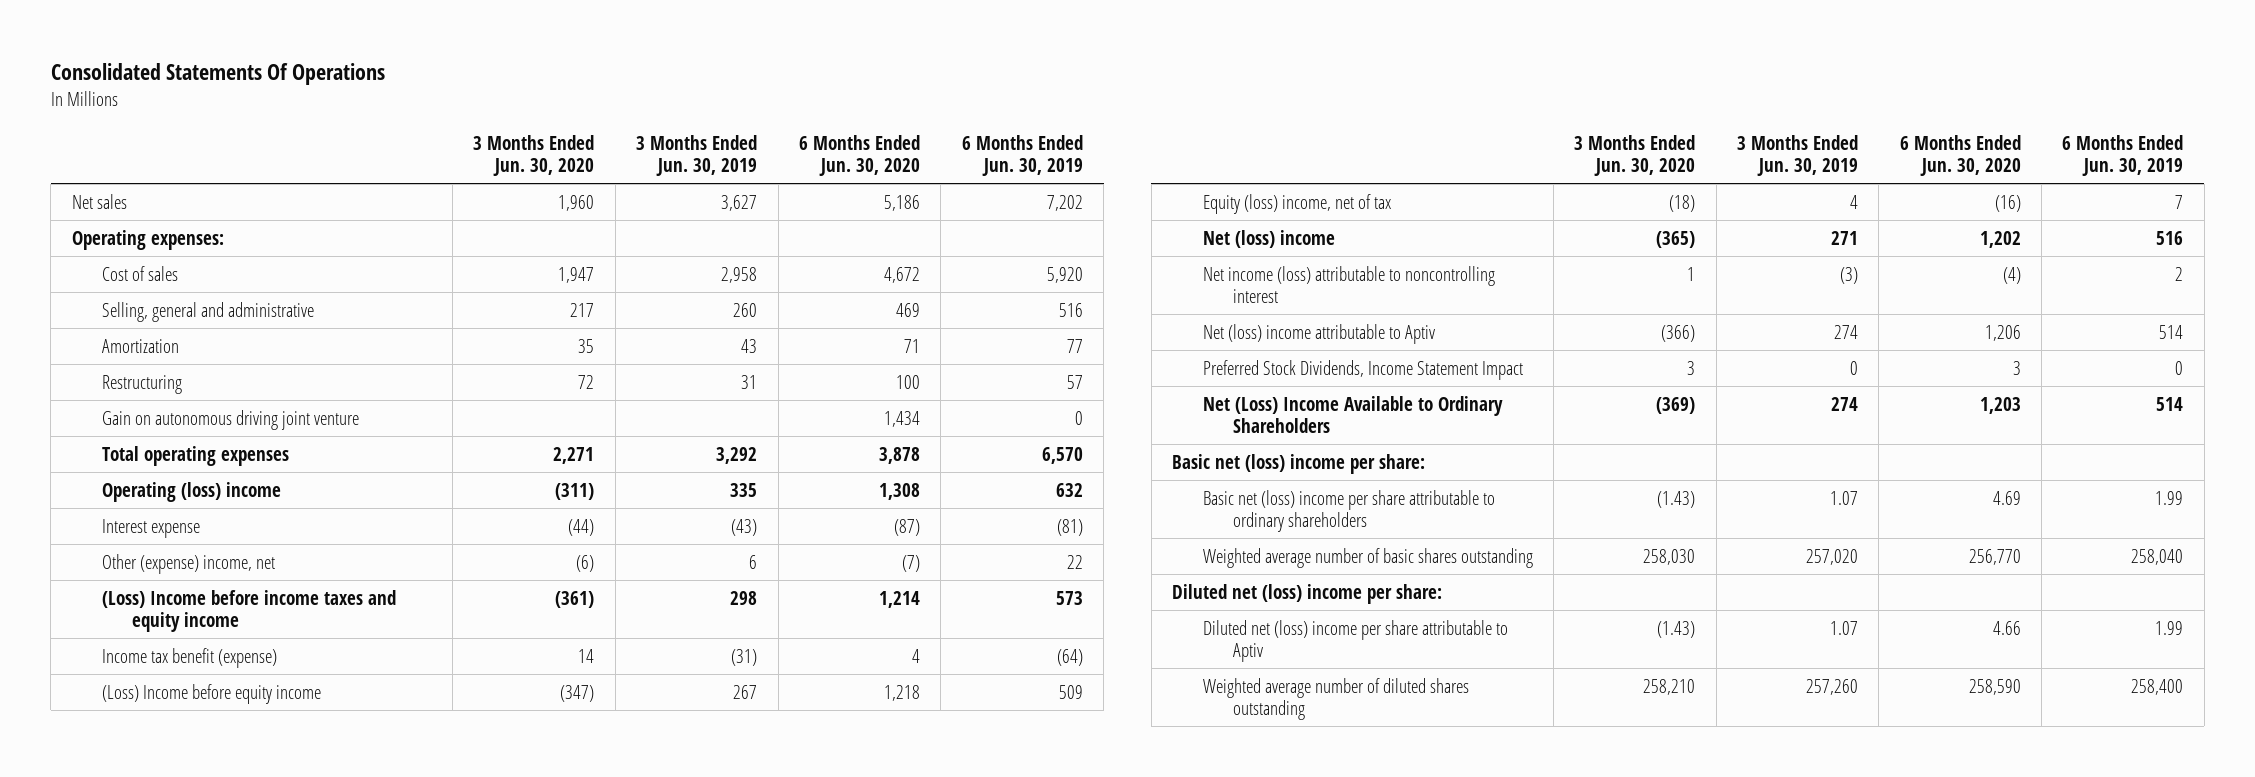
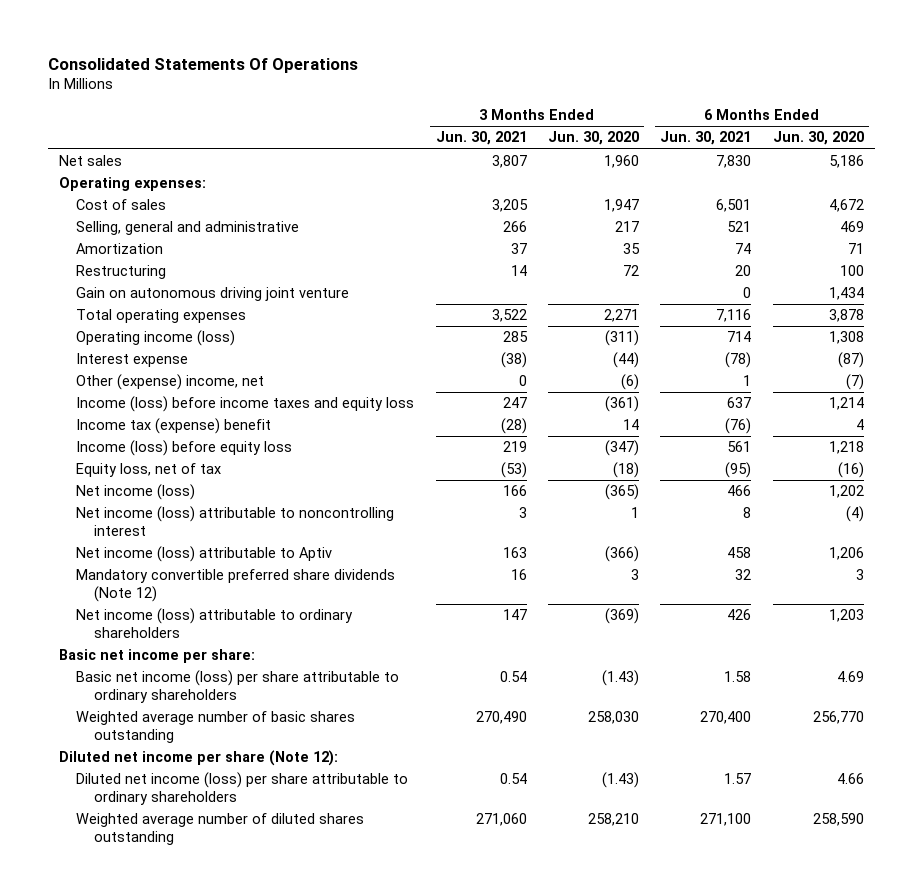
- | 3 Months Ended Jun. 30, 2020 | 3 Months Ended Jun. 30, 2019 | 6 Months Ended Jun. 30, 2020 | 6 Months Ended Jun. 30, 2019
+ | 3 Months Ended Jun. 30, 2021 | 3 Months Ended Jun. 30, 2020 | 6 Months Ended Jun. 30, 2021 | 6 Months Ended Jun. 30, 2020
- Operating (loss) income | (311) | 335 | 1,308 | 632
+ Operating income (loss) | 285 | (311) | 714 | 1,308
- (Loss) Income before income taxes and equity income | (361) | 298 | 1,214 | 573
- Income tax benefit (expense) | 14 | (31) | 4 | (64)
- (Loss) Income before equity income | (347) | 267 | 1,218 | 509
- Equity (loss) income, net of tax | (18) | 4 | (16) | 7
- Net (loss) income | (365) | 271 | 1,202 | 516
+ Income (loss) before income taxes and equity loss | 247 | (361) | 637 | 1,214
+ Income tax (expense) benefit | (28) | 14 | (76) | 4
+ Income (loss) before equity loss | 219 | (347) | 561 | 1,218
+ Equity loss, net of tax | (53) | (18) | (95) | (16)
+ Net income (loss) | 166 | (365) | 466 | 1,202
- Net (loss) income attributable to Aptiv | (366) | 274 | 1,206 | 514
- Preferred Stock Dividends, Income Statement Impact | 3 | 0 | 3 | 0
- Net (Loss) Income Available to Ordinary Shareholders | (369) | 274 | 1,203 | 514
- Basic net (loss) income per share:
- Basic net (loss) income per share attributable to ordinary shareholders | (1.43) | 1.07 | 4.69 | 1.99
+ Net income (loss) attributable to Aptiv | 163 | (366) | 458 | 1,206
+ Mandatory convertible preferred share dividends (Note 12) | 16 | 3 | 32 | 3
+ Net income (loss) attributable to ordinary shareholders | 147 | (369) | 426 | 1,203
+ Basic net income per share:
+ Basic net income (loss) per share attributable to ordinary shareholders | 0.54 | (1.43) | 1.58 | 4.69
- Diluted net (loss) income per share:
- Diluted net (loss) income per share attributable to Aptiv | (1.43) | 1.07 | 4.66 | 1.99
+ Diluted net income per share (Note 12):
+ Diluted net income (loss) per share attributable to ordinary shareholders | 0.54 | (1.43) | 1.57 | 4.66

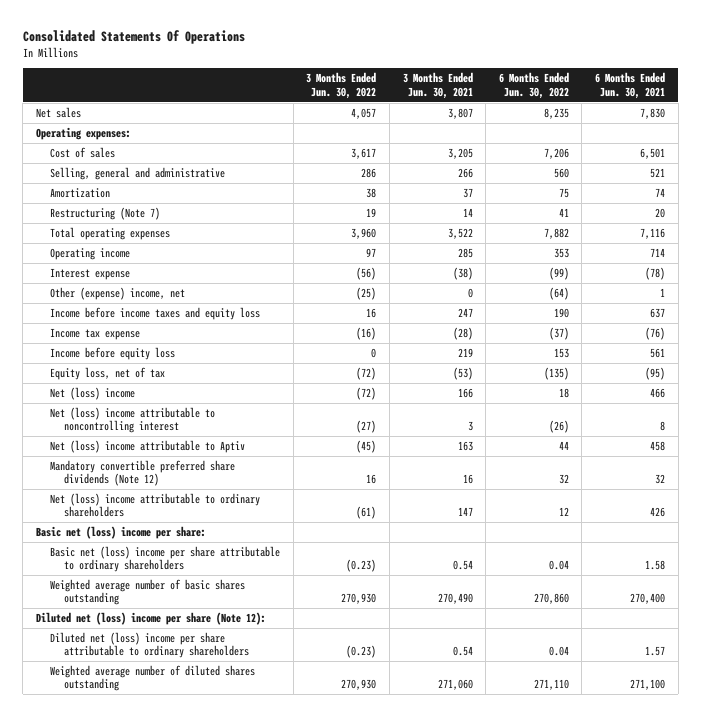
- | 3 Months Ended Jun. 30, 2021 | 3 Months Ended Jun. 30, 2020 | 6 Months Ended Jun. 30, 2021 | 6 Months Ended Jun. 30, 2020
+ | 3 Months Ended Jun. 30, 2022 | 3 Months Ended Jun. 30, 2021 | 6 Months Ended Jun. 30, 2022 | 6 Months Ended Jun. 30, 2021
- Restructuring | 14 | 72 | 20 | 100
- Gain on autonomous driving joint venture | | | 0 | 1,434
+ Restructuring (Note 7) | 19 | 14 | 41 | 20
- Operating income (loss) | 285 | (311) | 714 | 1,308
+ Operating income | 97 | 285 | 353 | 714
- Income (loss) before income taxes and equity loss | 247 | (361) | 637 | 1,214
- Income tax (expense) benefit | (28) | 14 | (76) | 4
- Income (loss) before equity loss | 219 | (347) | 561 | 1,218
+ Income before income taxes and equity loss | 16 | 247 | 190 | 637
+ Income tax expense | (16) | (28) | (37) | (76)
+ Income before equity loss | 0 | 219 | 153 | 561
- Net income (loss) | 166 | (365) | 466 | 1,202
- Net income (loss) attributable to noncontrolling interest | 3 | 1 | 8 | (4)
- Net income (loss) attributable to Aptiv | 163 | (366) | 458 | 1,206
+ Net (loss) income | (72) | 166 | 18 | 466
+ Net (loss) income attributable to noncontrolling interest | (27) | 3 | (26) | 8
+ Net (loss) income attributable to Aptiv | (45) | 163 | 44 | 458
- Net income (loss) attributable to ordinary shareholders | 147 | (369) | 426 | 1,203
- Basic net income per share:
- Basic net income (loss) per share attributable to ordinary shareholders | 0.54 | (1.43) | 1.58 | 4.69
+ Net (loss) income attributable to ordinary shareholders | (61) | 147 | 12 | 426
+ Basic net (loss) income per share:
+ Basic net (loss) income per share attributable to ordinary shareholders | (0.23) | 0.54 | 0.04 | 1.58
- Diluted net income per share (Note 12):
- Diluted net income (loss) per share attributable to ordinary shareholders | 0.54 | (1.43) | 1.57 | 4.66
+ Diluted net (loss) income per share (Note 12):
+ Diluted net (loss) income per share attributable to ordinary shareholders | (0.23) | 0.54 | 0.04 | 1.57

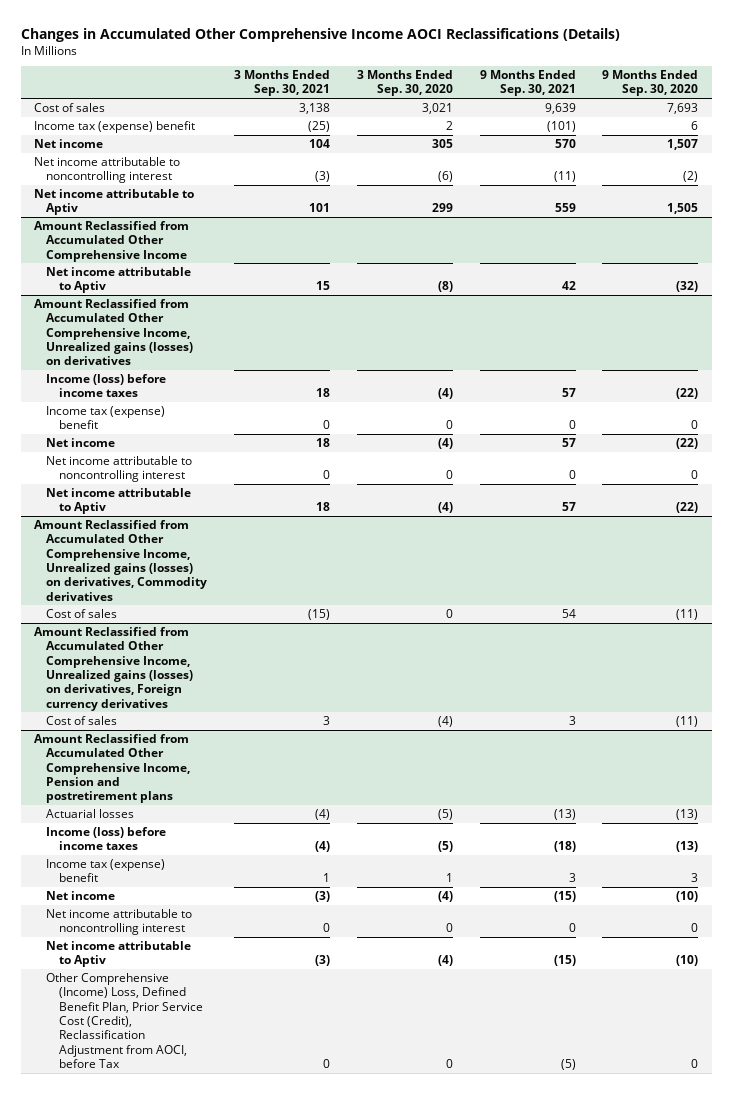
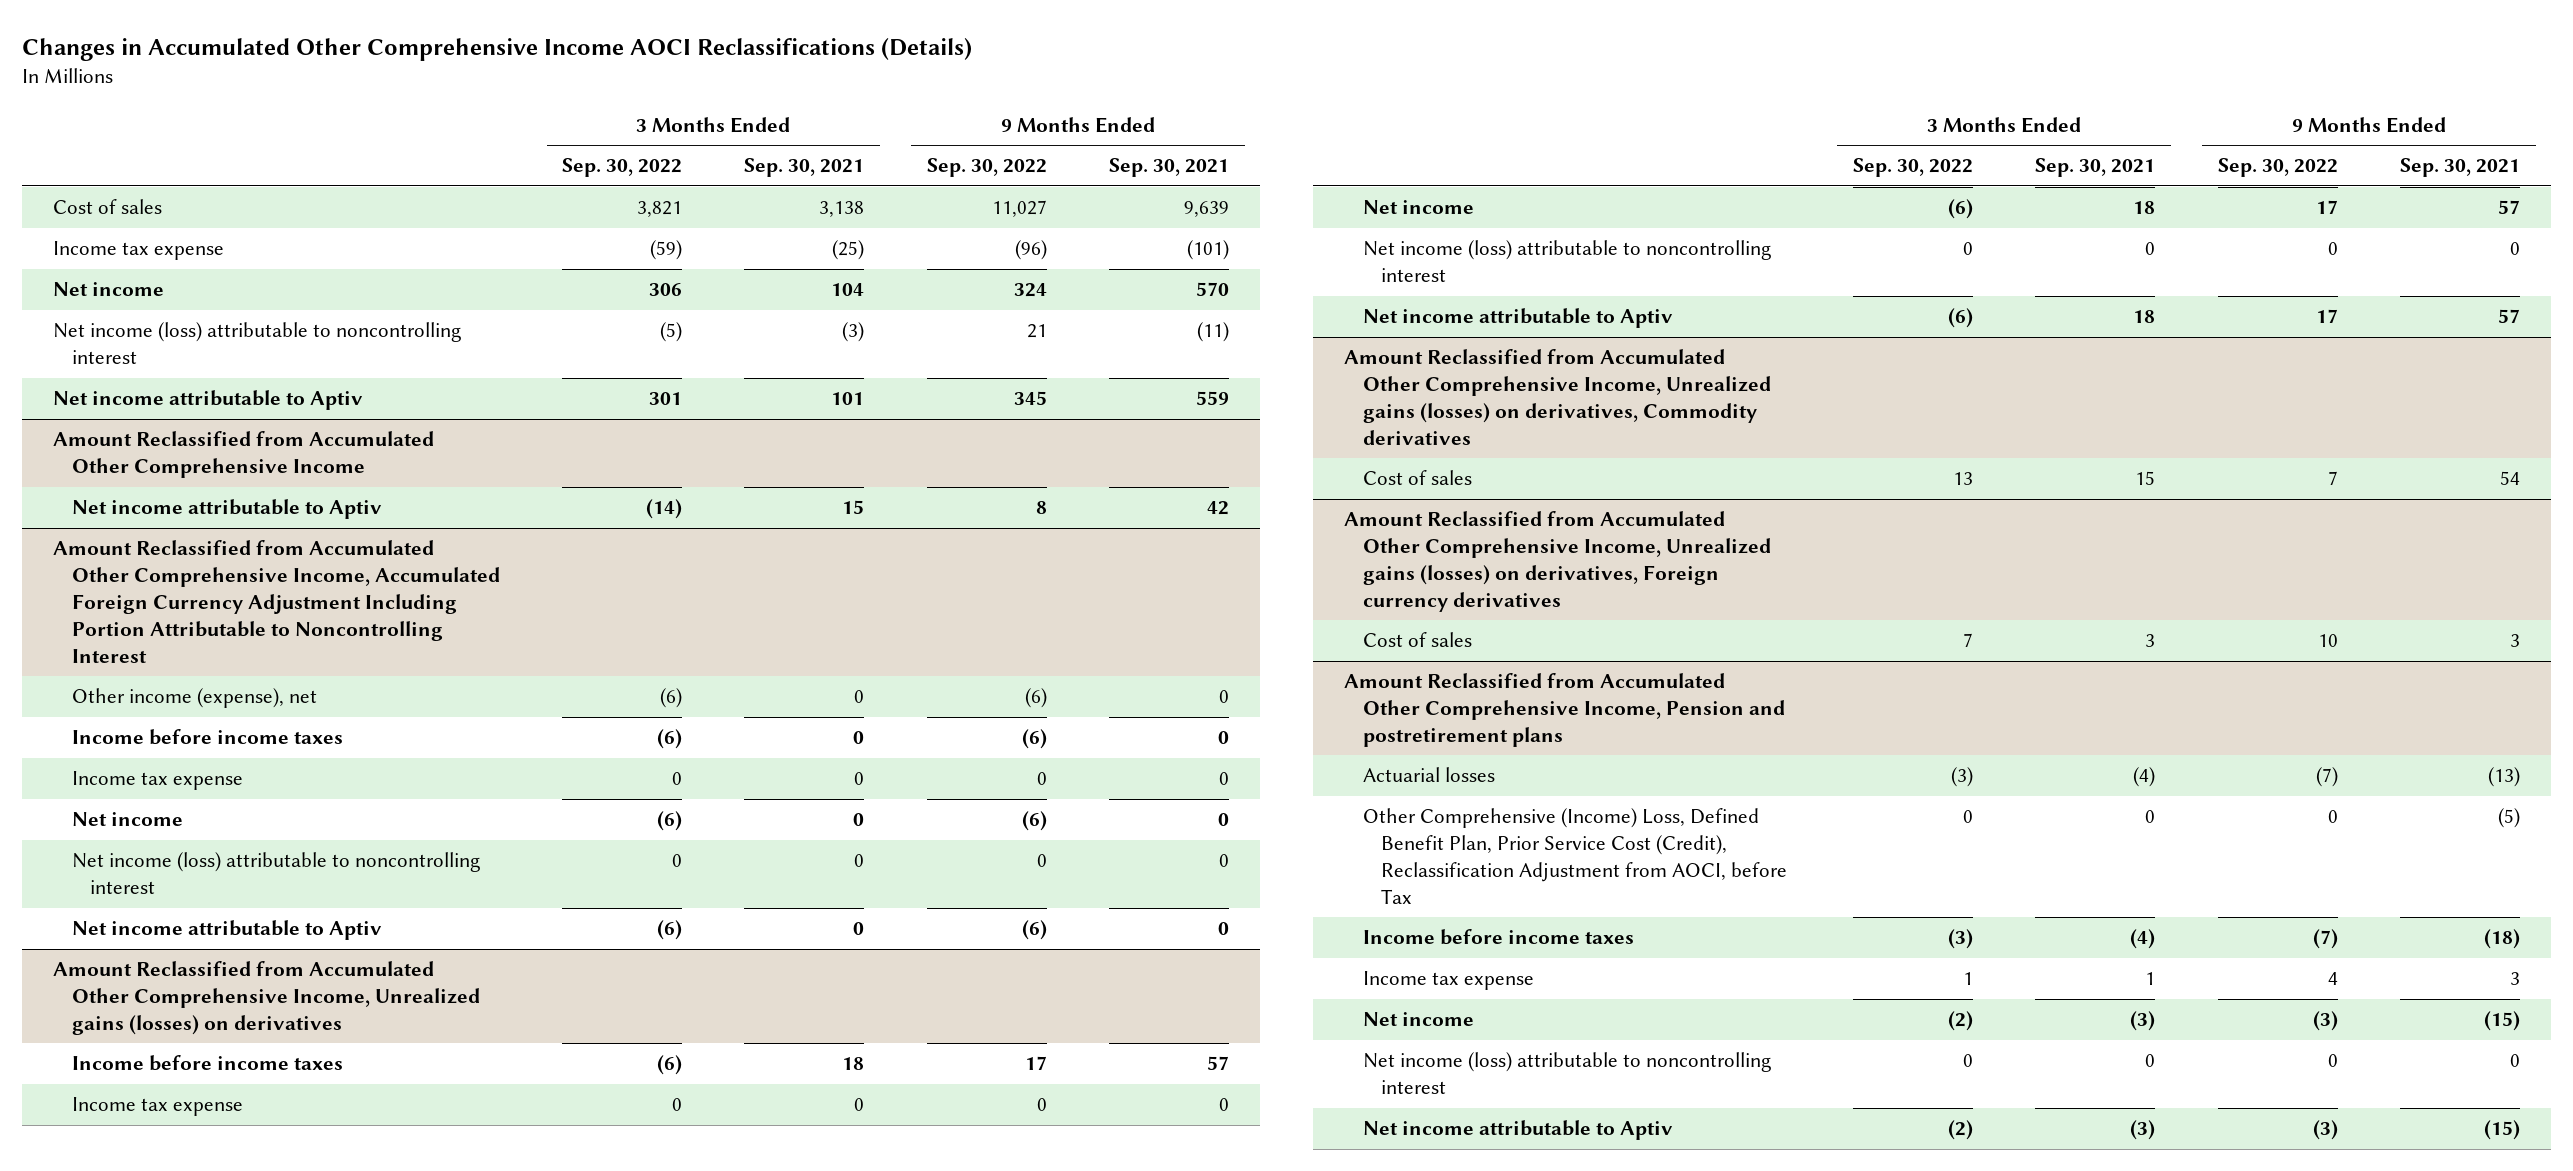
- | 3 Months Ended Sep. 30, 2021 | 3 Months Ended Sep. 30, 2020 | 9 Months Ended Sep. 30, 2021 | 9 Months Ended Sep. 30, 2020
+ | 3 Months Ended Sep. 30, 2022 | 3 Months Ended Sep. 30, 2021 | 9 Months Ended Sep. 30, 2022 | 9 Months Ended Sep. 30, 2021
- Income tax (expense) benefit | (25) | 2 | (101) | 6
+ Income tax expense | (59) | (25) | (96) | (101)
- Net income attributable to noncontrolling interest | (3) | (6) | (11) | (2)
+ Net income (loss) attributable to noncontrolling interest | (5) | (3) | 21 | (11)
+ Amount Reclassified from Accumulated Other Comprehensive Income, Accumulated Foreign Currency Adjustment Including Portion Attributable to Noncontrolling Interest
+ Other income (expense), net | (6) | 0 | (6) | 0
+ Income before income taxes | (6) | 0 | (6) | 0
+ Income tax expense | 0 | 0 | 0 | 0
+ Net income | (6) | 0 | (6) | 0
+ Net income (loss) attributable to noncontrolling interest | 0 | 0 | 0 | 0
+ Net income attributable to Aptiv | (6) | 0 | (6) | 0
@ Amount Reclassified from Accumulated Other Comprehensive Income, Unrealized gains (losses) on derivatives
- Income (loss) before income taxes | 18 | (4) | 57 | (22)
- Income tax (expense) benefit | 0 | 0 | 0 | 0
+ Income before income taxes | (6) | 18 | 17 | 57
+ Income tax expense | 0 | 0 | 0 | 0
- Net income attributable to noncontrolling interest | 0 | 0 | 0 | 0
+ Net income (loss) attributable to noncontrolling interest | 0 | 0 | 0 | 0
@ Amount Reclassified from Accumulated Other Comprehensive Income, Unrealized gains (losses) on derivatives, Commodity derivatives
- Cost of sales | (15) | 0 | 54 | (11)
+ Cost of sales | 13 | 15 | 7 | 54
@ Amount Reclassified from Accumulated Other Comprehensive Income, Pension and postretirement plans
- Income (loss) before income taxes | (4) | (5) | (18) | (13)
- Income tax (expense) benefit | 1 | 1 | 3 | 3
moved up: Other Comprehensive (Income) Loss, Defined Benefit Plan, Prior Service Cost (Credit), Reclassification Adjustment from AOCI, before Tax | 0 | 0 | 0 | (5)
+ Income before income taxes | (3) | (4) | (7) | (18)
+ Income tax expense | 1 | 1 | 4 | 3
- Net income attributable to noncontrolling interest | 0 | 0 | 0 | 0
+ Net income (loss) attributable to noncontrolling interest | 0 | 0 | 0 | 0

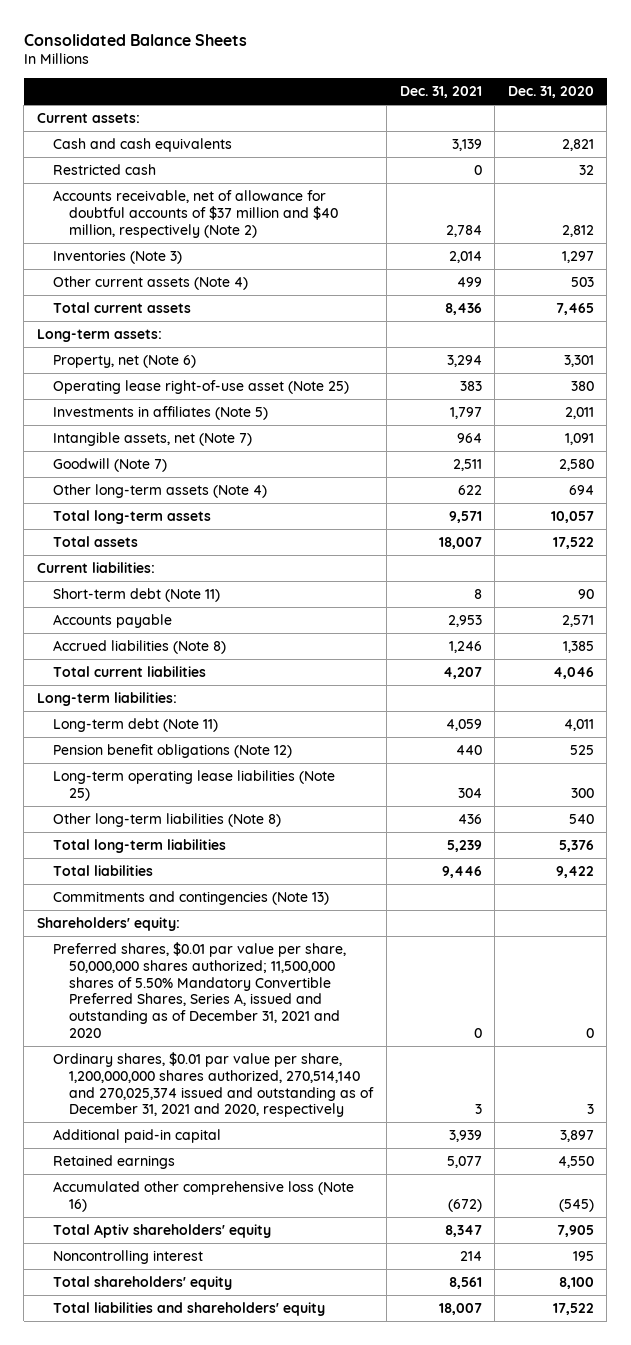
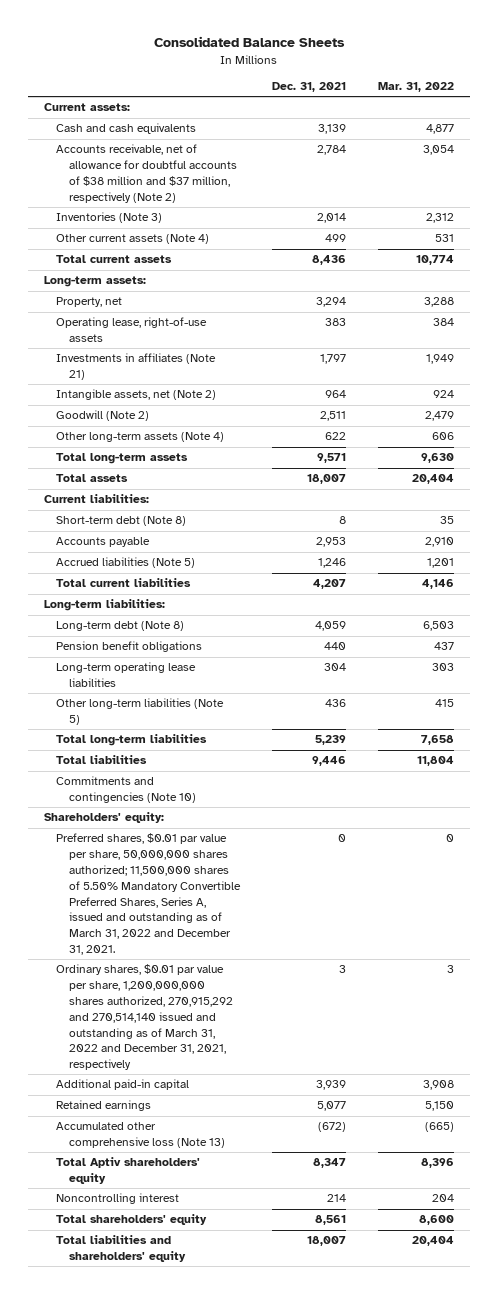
- | Dec. 31, 2021 | Dec. 31, 2020
+ | Dec. 31, 2021 | Mar. 31, 2022
- Restricted cash | 0 | 32
- Accounts receivable, net of allowance for doubtful accounts of $37 million and $40 million, respectively (Note 2) | 2,784 | 2,812
+ Accounts receivable, net of allowance for doubtful accounts of $38 million and $37 million, respectively (Note 2) | 2,784 | 3,054
- Property, net (Note 6) | 3,294 | 3,301
- Operating lease right-of-use asset (Note 25) | 383 | 380
- Investments in affiliates (Note 5) | 1,797 | 2,011
- Intangible assets, net (Note 7) | 964 | 1,091
- Goodwill (Note 7) | 2,511 | 2,580
+ Property, net | 3,294 | 3,288
+ Operating lease, right-of-use assets | 383 | 384
+ Investments in affiliates (Note 21) | 1,797 | 1,949
+ Intangible assets, net (Note 2) | 964 | 924
+ Goodwill (Note 2) | 2,511 | 2,479
- Short-term debt (Note 11) | 8 | 90
+ Short-term debt (Note 8) | 8 | 35
- Accrued liabilities (Note 8) | 1,246 | 1,385
+ Accrued liabilities (Note 5) | 1,246 | 1,201
- Long-term debt (Note 11) | 4,059 | 4,011
- Pension benefit obligations (Note 12) | 440 | 525
- Long-term operating lease liabilities (Note 25) | 304 | 300
- Other long-term liabilities (Note 8) | 436 | 540
+ Long-term debt (Note 8) | 4,059 | 6,503
+ Pension benefit obligations | 440 | 437
+ Long-term operating lease liabilities | 304 | 303
+ Other long-term liabilities (Note 5) | 436 | 415
- Commitments and contingencies (Note 13)
+ Commitments and contingencies (Note 10)
- Preferred shares, $0.01 par value per share, 50,000,000 shares authorized; 11,500,000 shares of 5.50% Mandatory Convertible Preferred Shares, Series A, issued and outstanding as of December 31, 2021 and 2020 | 0 | 0
- Ordinary shares, $0.01 par value per share, 1,200,000,000 shares authorized, 270,514,140 and 270,025,374 issued and outstanding as of December 31, 2021 and 2020, respectively | 3 | 3
+ Preferred shares, $0.01 par value per share, 50,000,000 shares authorized; 11,500,000 shares of 5.50% Mandatory Convertible Preferred Shares, Series A, issued and outstanding as of March 31, 2022 and December 31, 2021. | 0 | 0
+ Ordinary shares, $0.01 par value per share, 1,200,000,000 shares authorized, 270,915,292 and 270,514,140 issued and outstanding as of March 31, 2022 and December 31, 2021, respectively | 3 | 3
- Accumulated other comprehensive loss (Note 16) | (672) | (545)
+ Accumulated other comprehensive loss (Note 13) | (672) | (665)

